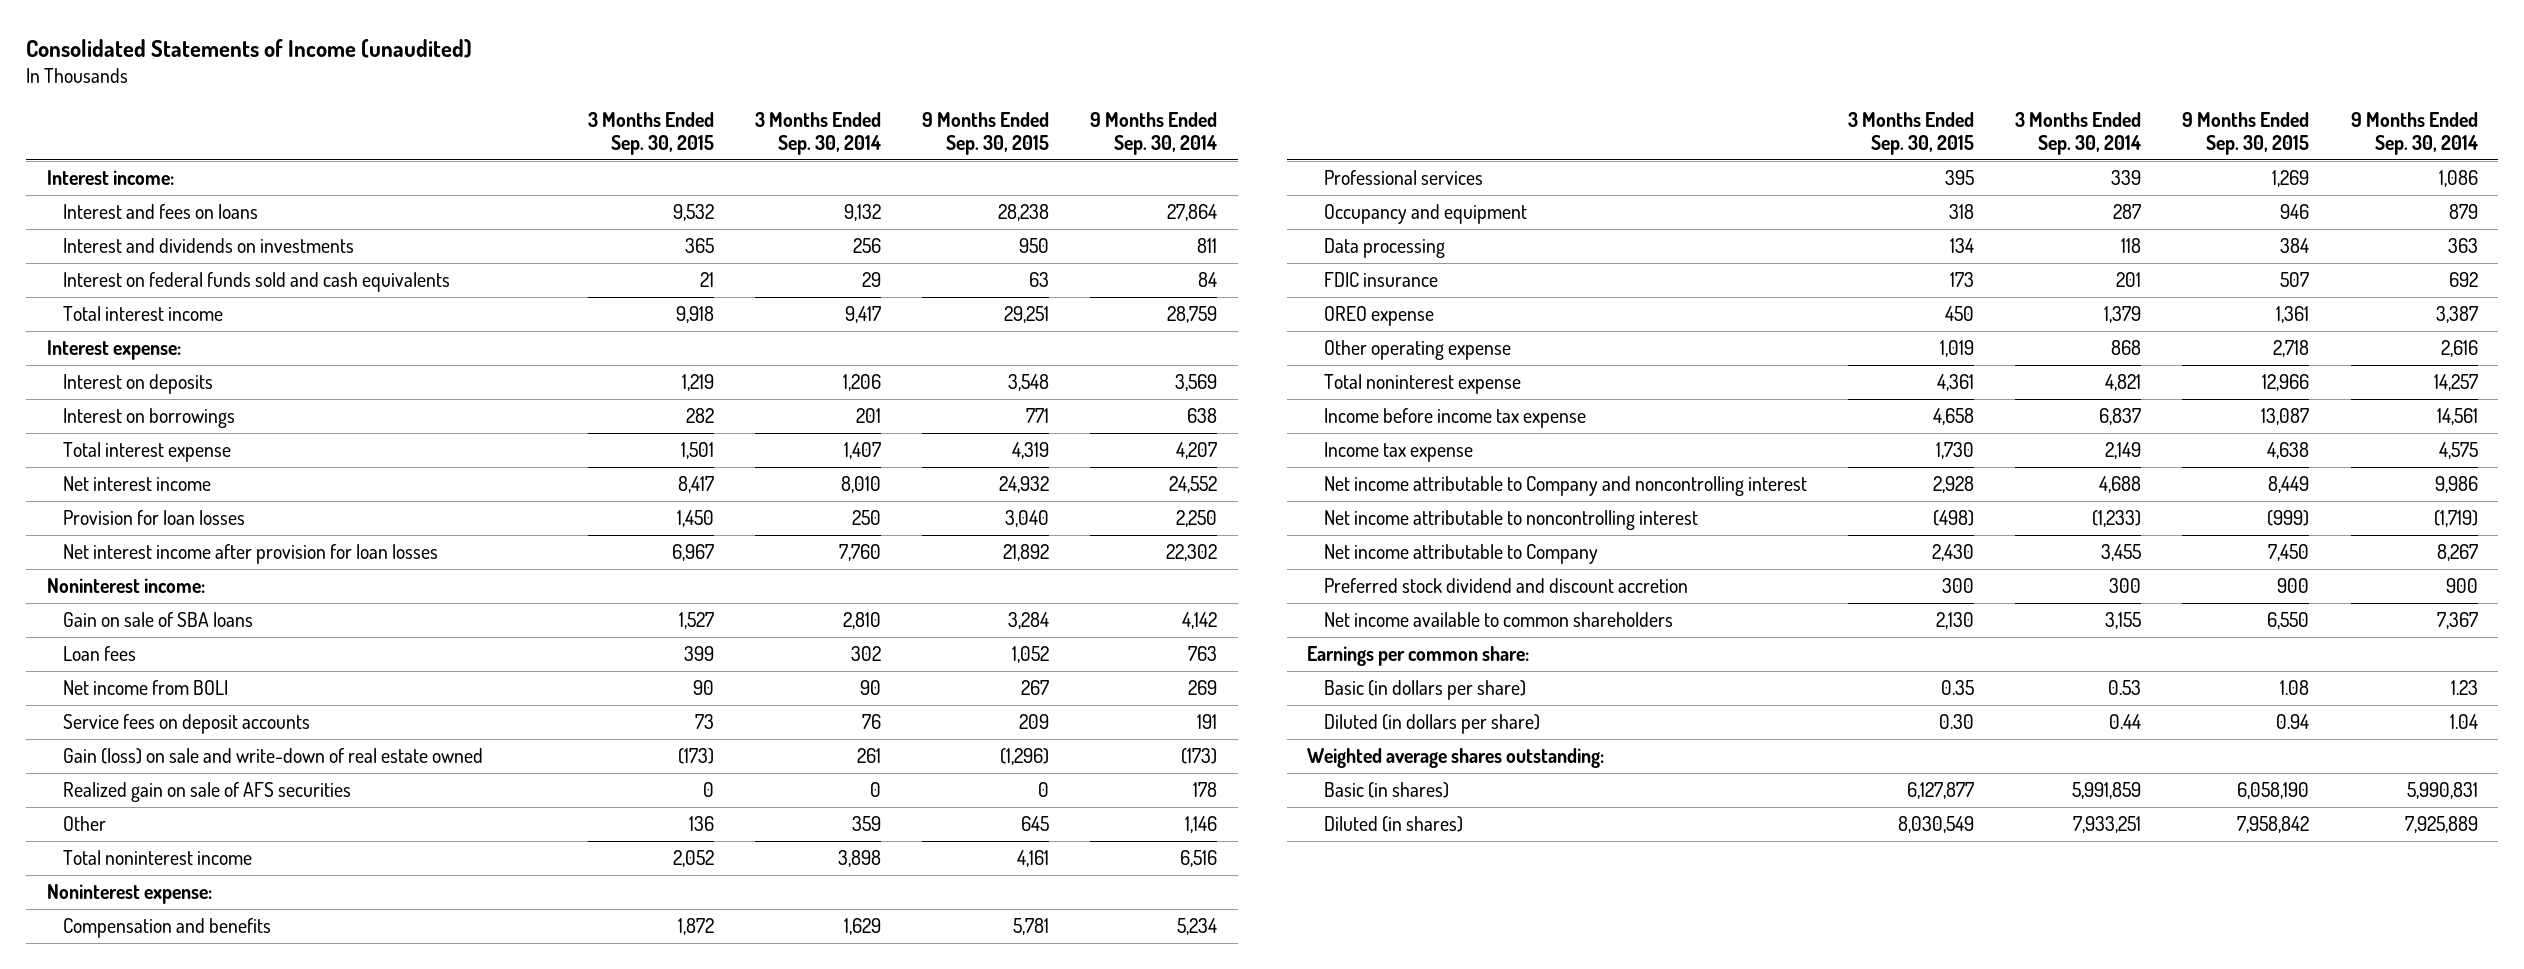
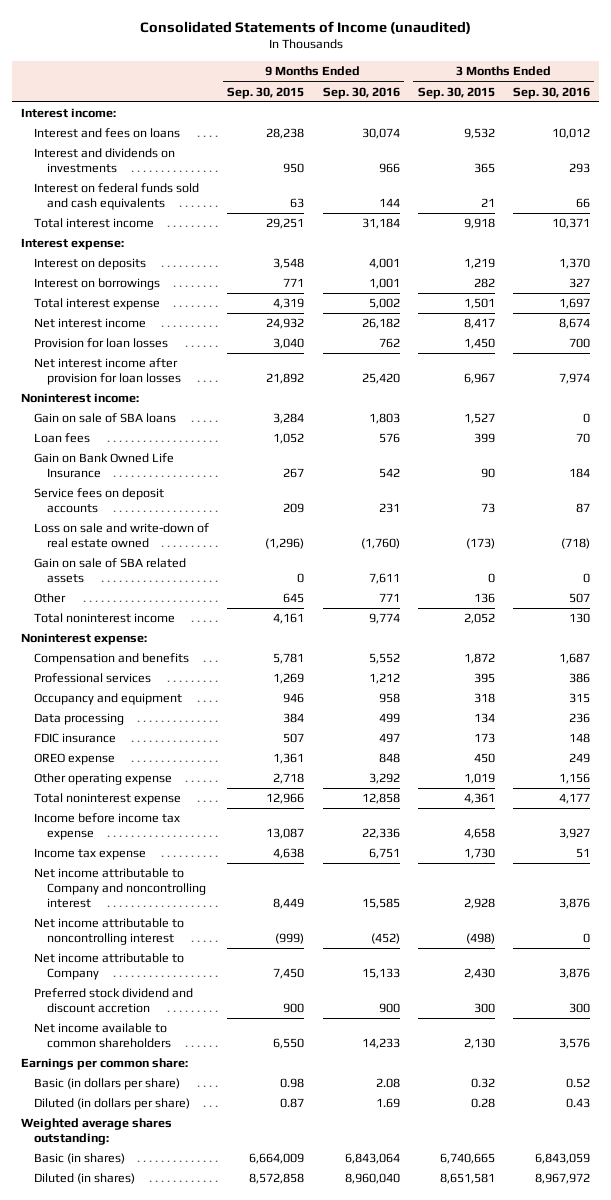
- | 3 Months Ended Sep. 30, 2015 | 3 Months Ended Sep. 30, 2014 | 9 Months Ended Sep. 30, 2015 | 9 Months Ended Sep. 30, 2014
+ | 9 Months Ended Sep. 30, 2015 | 9 Months Ended Sep. 30, 2016 | 3 Months Ended Sep. 30, 2015 | 3 Months Ended Sep. 30, 2016
- Net income from BOLI | 90 | 90 | 267 | 269
+ Gain on Bank Owned Life Insurance | 267 | 542 | 90 | 184
- Gain (loss) on sale and write-down of real estate owned | (173) | 261 | (1,296) | (173)
- Realized gain on sale of AFS securities | 0 | 0 | 0 | 178
+ Loss on sale and write-down of real estate owned | (1,296) | (1,760) | (173) | (718)
+ Gain on sale of SBA related assets | 0 | 7,611 | 0 | 0
- Basic (in dollars per share) | 0.35 | 0.53 | 1.08 | 1.23
- Diluted (in dollars per share) | 0.30 | 0.44 | 0.94 | 1.04
+ Basic (in dollars per share) | 0.98 | 2.08 | 0.32 | 0.52
+ Diluted (in dollars per share) | 0.87 | 1.69 | 0.28 | 0.43
- Basic (in shares) | 6,127,877 | 5,991,859 | 6,058,190 | 5,990,831
- Diluted (in shares) | 8,030,549 | 7,933,251 | 7,958,842 | 7,925,889
+ Basic (in shares) | 6,664,009 | 6,843,064 | 6,740,665 | 6,843,059
+ Diluted (in shares) | 8,572,858 | 8,960,040 | 8,651,581 | 8,967,972

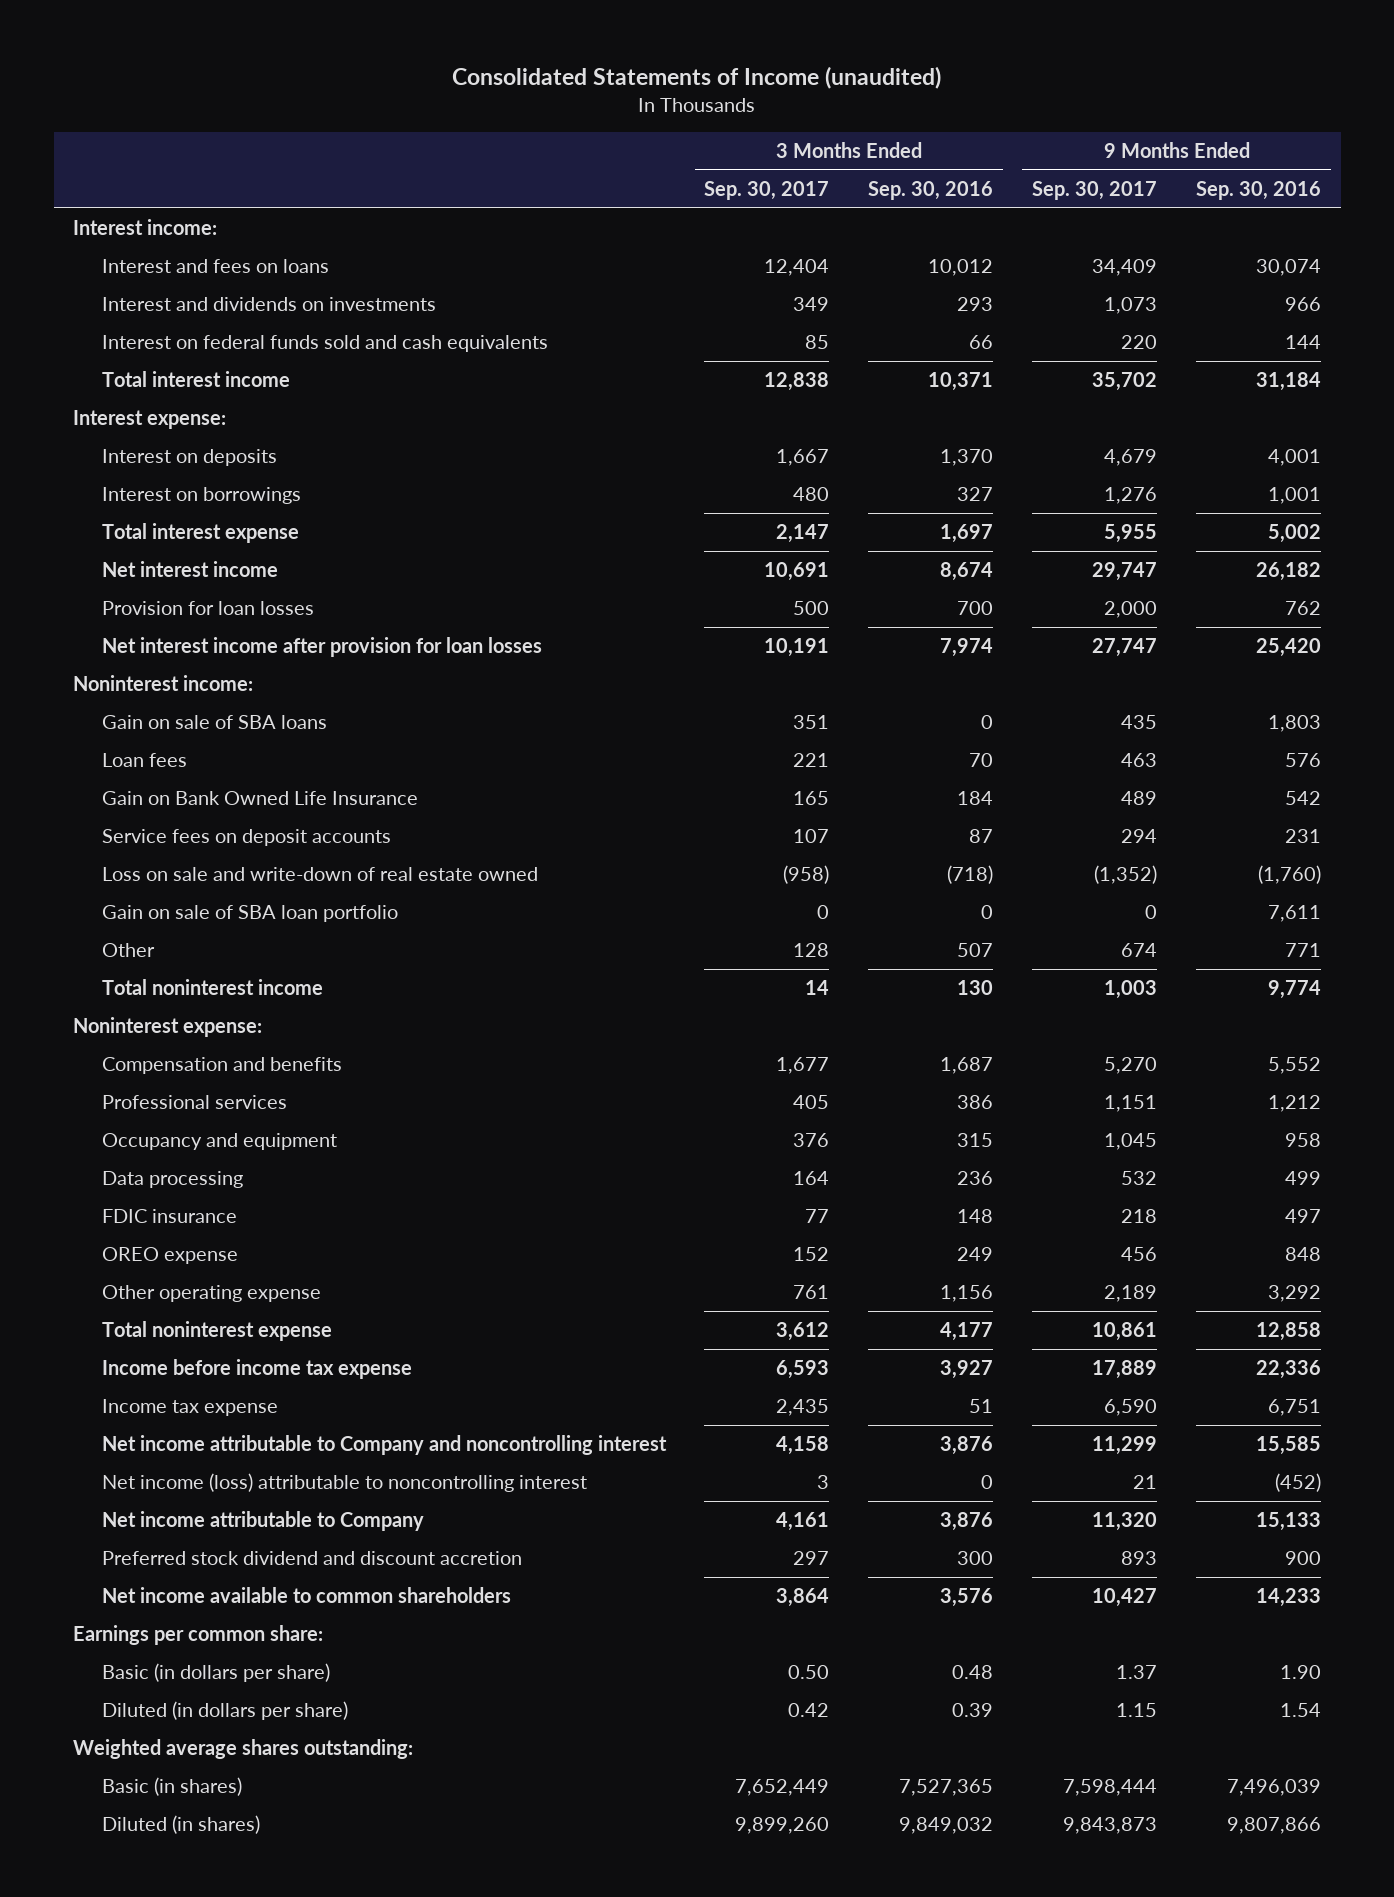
- | 9 Months Ended Sep. 30, 2015 | 9 Months Ended Sep. 30, 2016 | 3 Months Ended Sep. 30, 2015 | 3 Months Ended Sep. 30, 2016
+ | 3 Months Ended Sep. 30, 2017 | 3 Months Ended Sep. 30, 2016 | 9 Months Ended Sep. 30, 2017 | 9 Months Ended Sep. 30, 2016
- Gain on sale of SBA related assets | 0 | 7,611 | 0 | 0
+ Gain on sale of SBA loan portfolio | 0 | 0 | 0 | 7,611
- Net income attributable to noncontrolling interest | (999) | (452) | (498) | 0
+ Net income (loss) attributable to noncontrolling interest | 3 | 0 | 21 | (452)
- Basic (in dollars per share) | 0.98 | 2.08 | 0.32 | 0.52
- Diluted (in dollars per share) | 0.87 | 1.69 | 0.28 | 0.43
+ Basic (in dollars per share) | 0.50 | 0.48 | 1.37 | 1.90
+ Diluted (in dollars per share) | 0.42 | 0.39 | 1.15 | 1.54
- Basic (in shares) | 6,664,009 | 6,843,064 | 6,740,665 | 6,843,059
- Diluted (in shares) | 8,572,858 | 8,960,040 | 8,651,581 | 8,967,972
+ Basic (in shares) | 7,652,449 | 7,527,365 | 7,598,444 | 7,496,039
+ Diluted (in shares) | 9,899,260 | 9,849,032 | 9,843,873 | 9,807,866

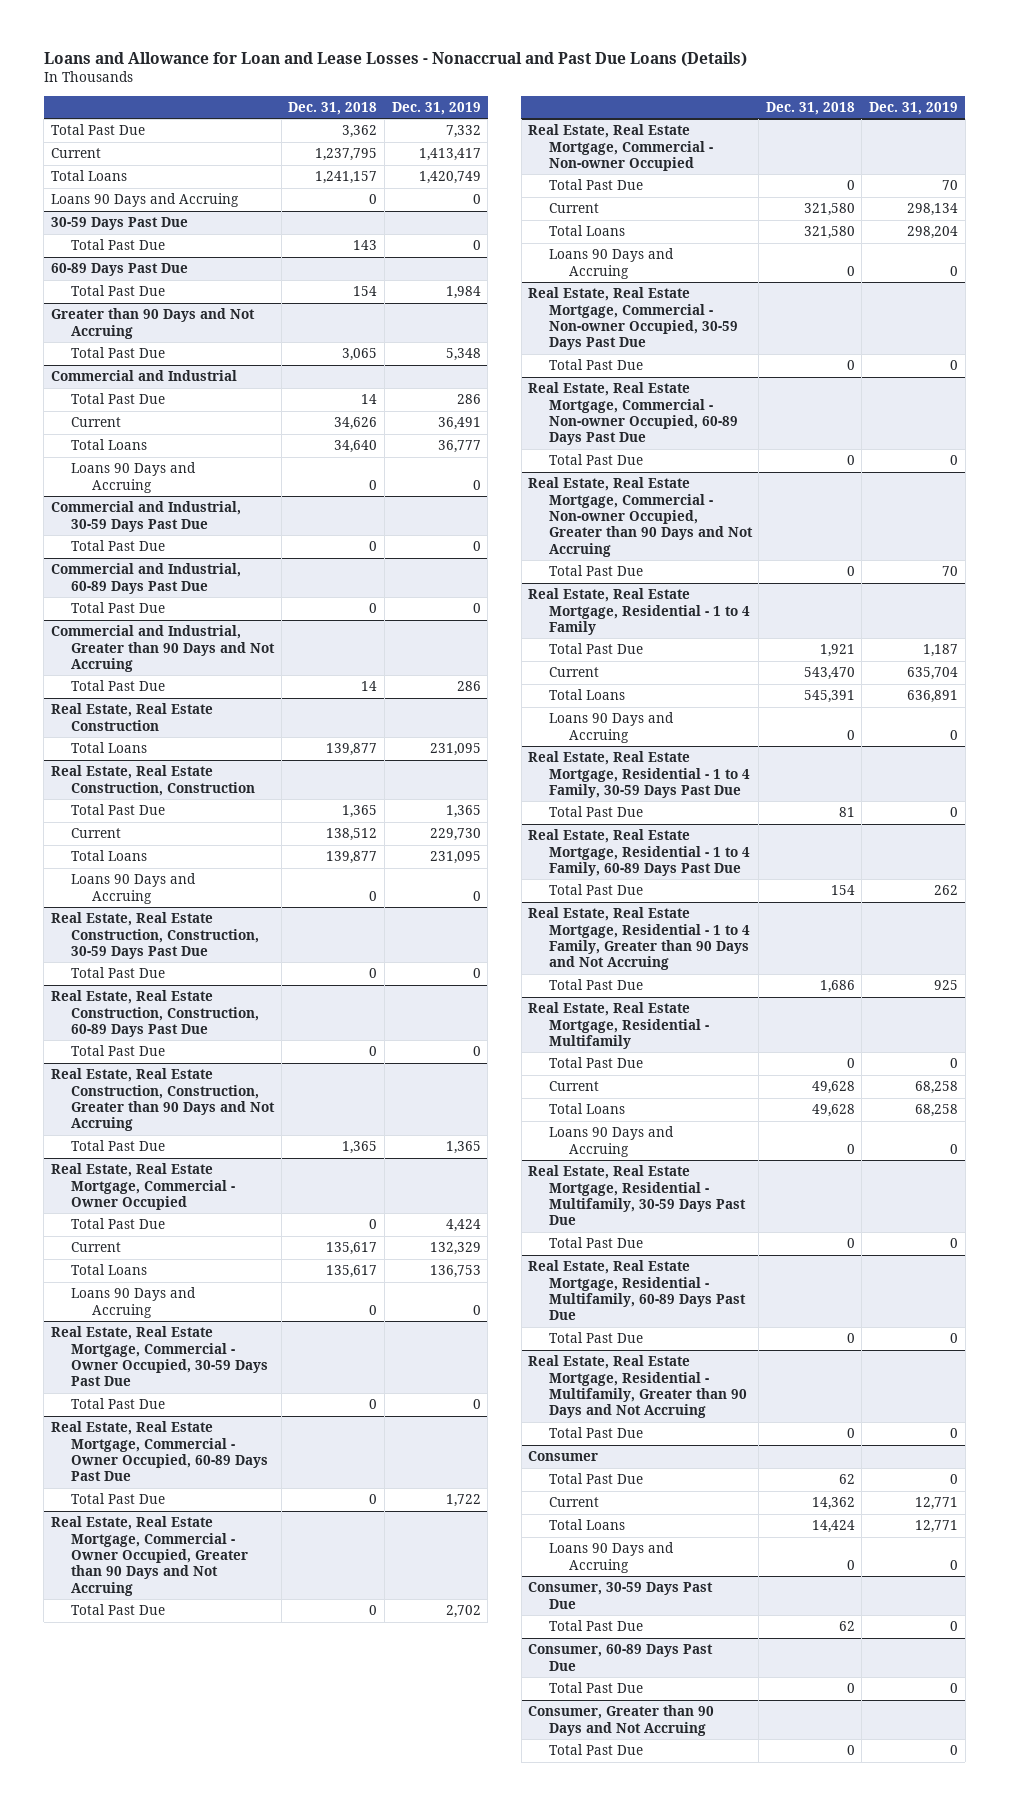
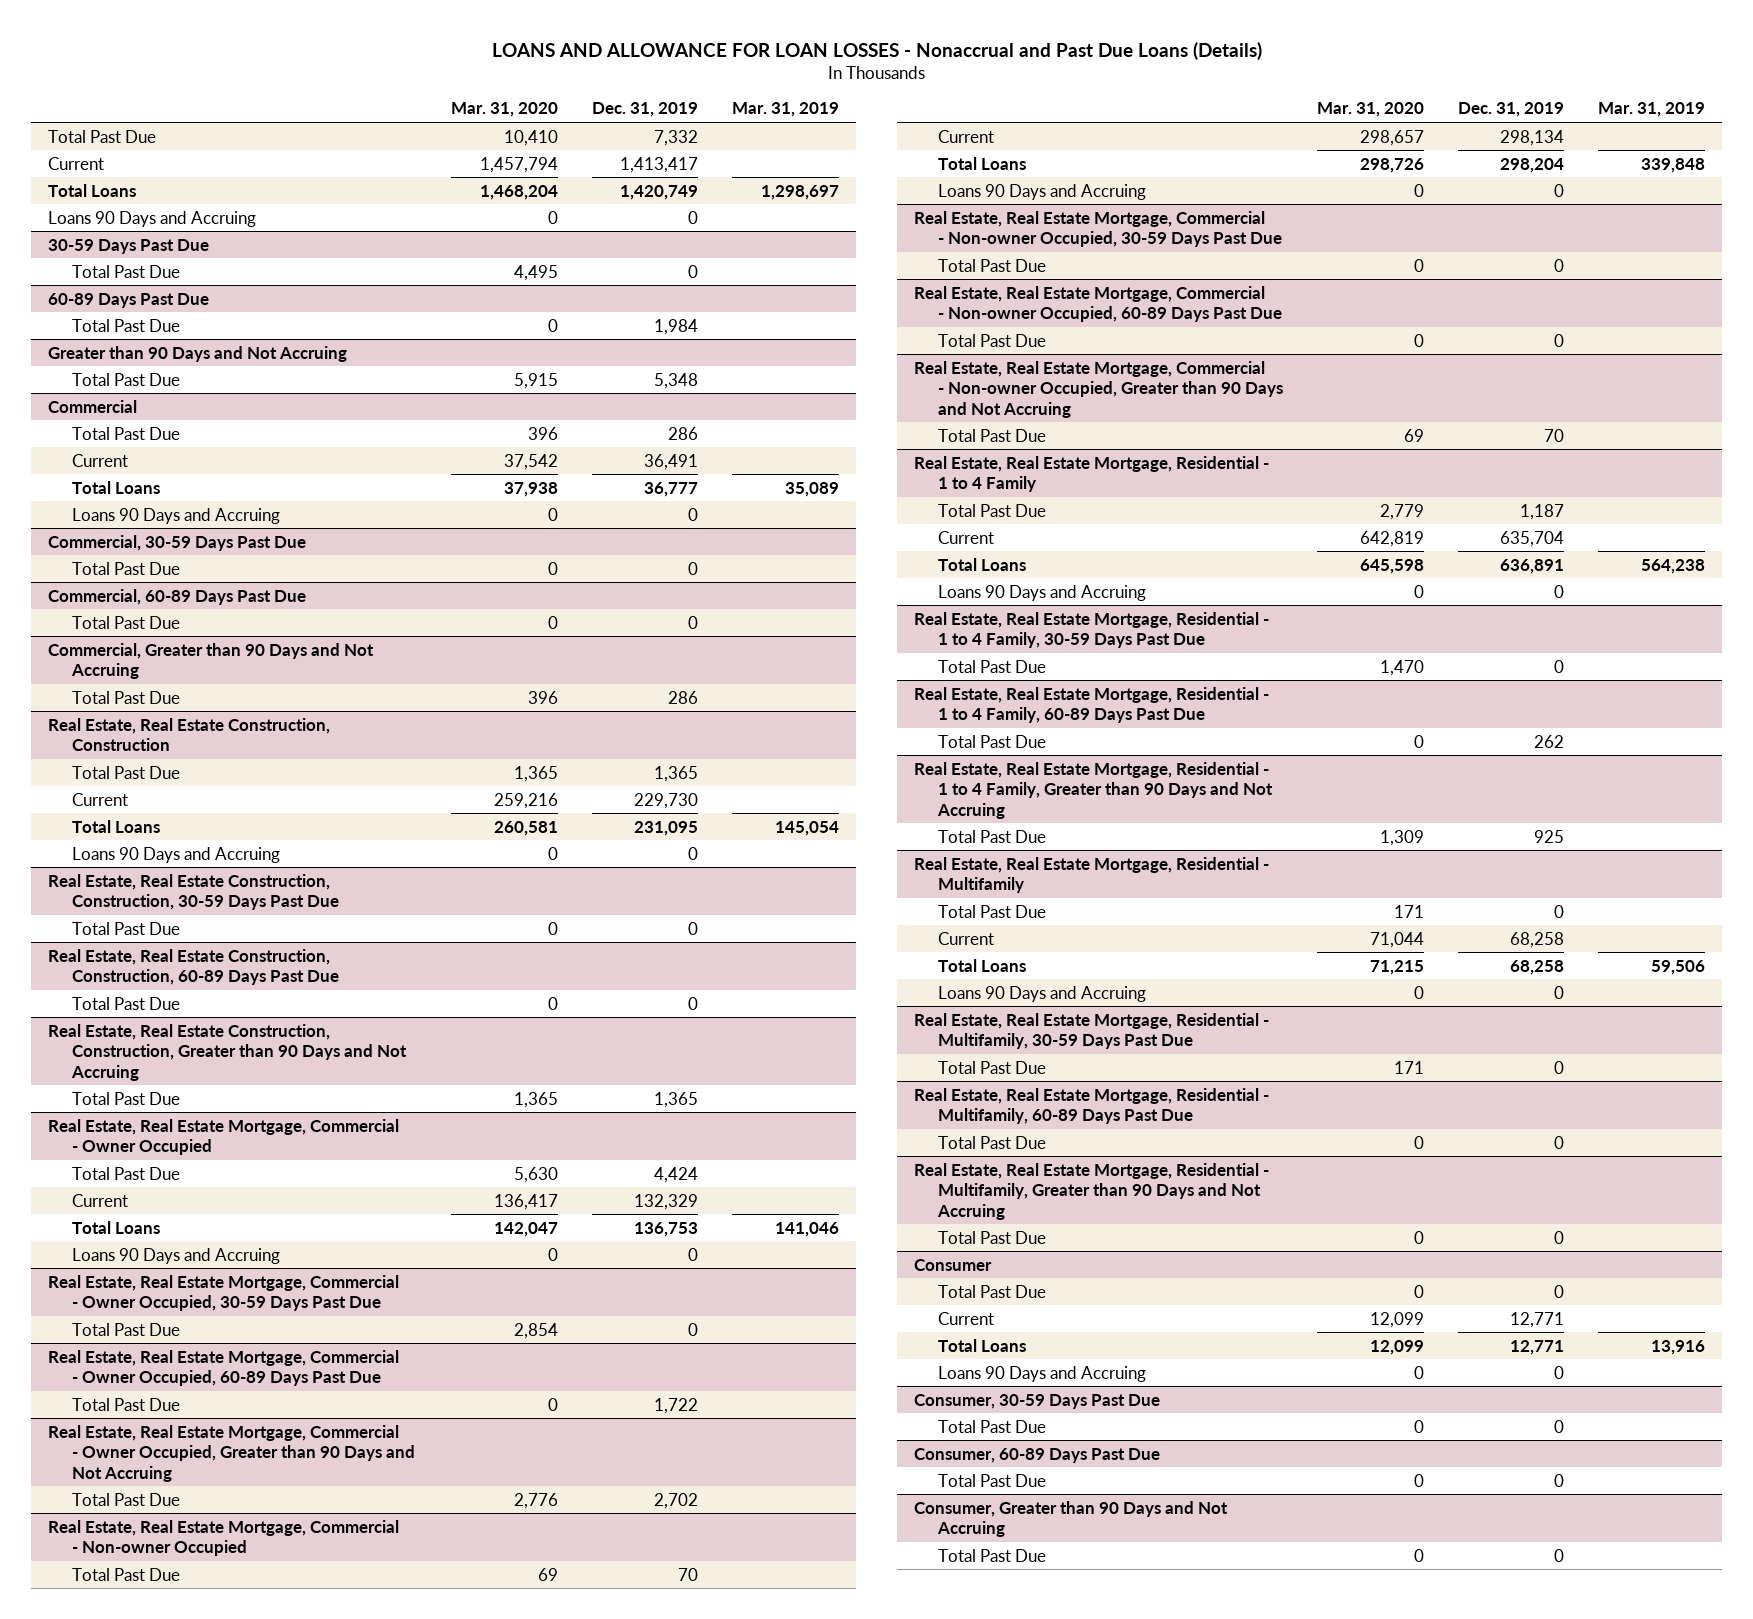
- Loans and Allowance for Loan and Lease Losses - Nonaccrual and Past Due Loans (Details)
+ LOANS AND ALLOWANCE FOR LOAN LOSSES - Nonaccrual and Past Due Loans (Details)
- | Dec. 31, 2018 | Dec. 31, 2019
+ | Mar. 31, 2020 | Dec. 31, 2019 | Mar. 31, 2019
- Commercial and Industrial
+ Commercial
- Commercial and Industrial, 30-59 Days Past Due
+ Commercial, 30-59 Days Past Due
- Commercial and Industrial, 60-89 Days Past Due
+ Commercial, 60-89 Days Past Due
- Commercial and Industrial, Greater than 90 Days and Not Accruing
+ Commercial, Greater than 90 Days and Not Accruing
- Real Estate, Real Estate Construction
- Total Loans | 139,877 | 231,095

